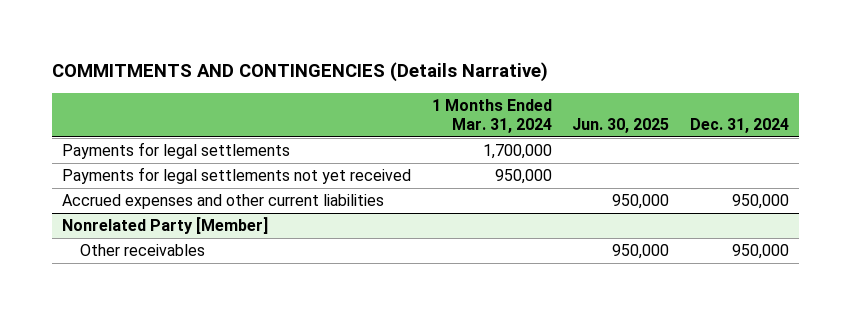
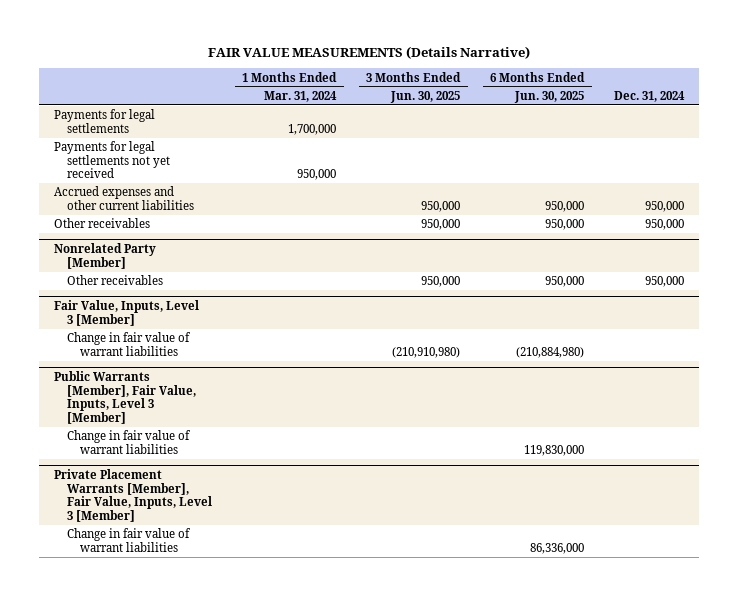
- COMMITMENTS AND CONTINGENCIES (Details Narrative)
+ FAIR VALUE MEASUREMENTS (Details Narrative)
- | 1 Months Ended Mar. 31, 2024 | Jun. 30, 2025 | Dec. 31, 2024
+ | 1 Months Ended Mar. 31, 2024 | 3 Months Ended Jun. 30, 2025 | 6 Months Ended Jun. 30, 2025 | Dec. 31, 2024
+ Other receivables | | 950,000 | 950,000 | 950,000
+ Fair Value, Inputs, Level 3 [Member]
+ Change in fair value of warrant liabilities | | (210,910,980) | (210,884,980) |
+ Public Warrants [Member], Fair Value, Inputs, Level 3 [Member]
+ Change in fair value of warrant liabilities | | | 119,830,000 |
+ Private Placement Warrants [Member], Fair Value, Inputs, Level 3 [Member]
+ Change in fair value of warrant liabilities | | | 86,336,000 |

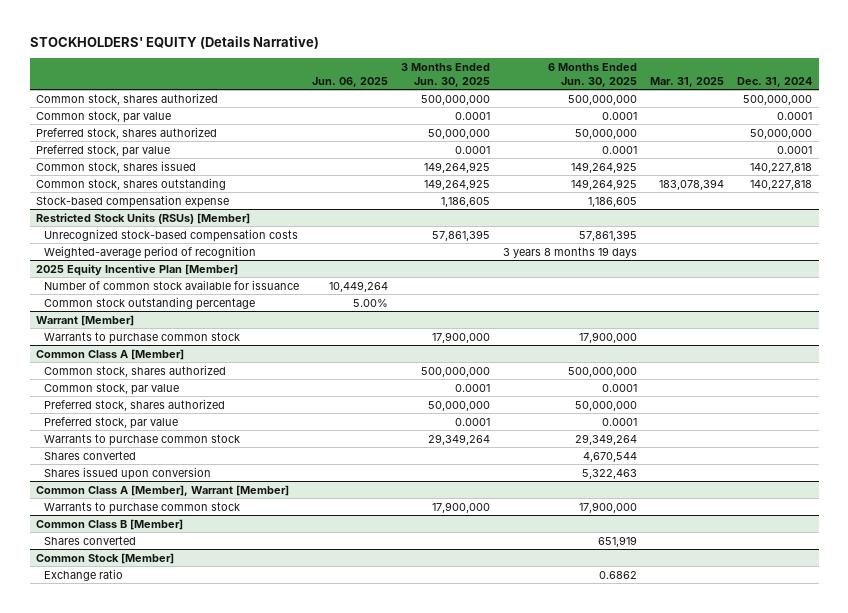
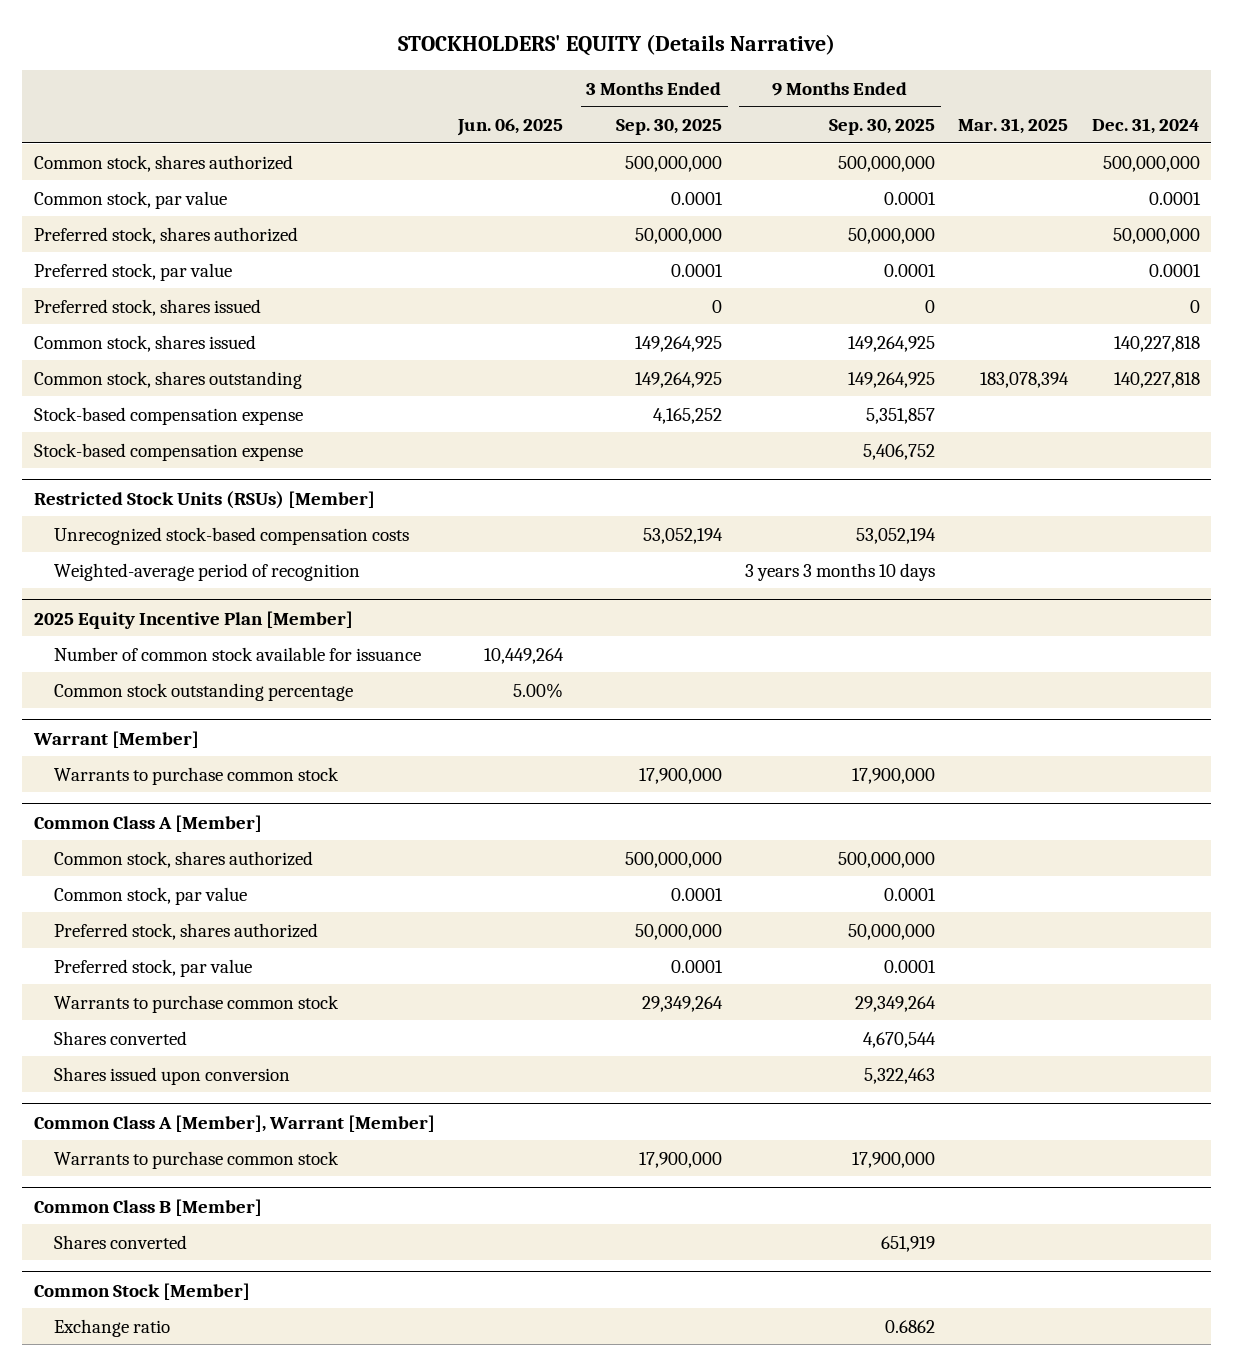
- | Jun. 06, 2025 | 3 Months Ended Jun. 30, 2025 | 6 Months Ended Jun. 30, 2025 | Mar. 31, 2025 | Dec. 31, 2024
+ | Jun. 06, 2025 | 3 Months Ended Sep. 30, 2025 | 9 Months Ended Sep. 30, 2025 | Mar. 31, 2025 | Dec. 31, 2024
+ Preferred stock, shares issued | | 0 | 0 | | 0
+ Stock-based compensation expense | | | 5,406,752 | |

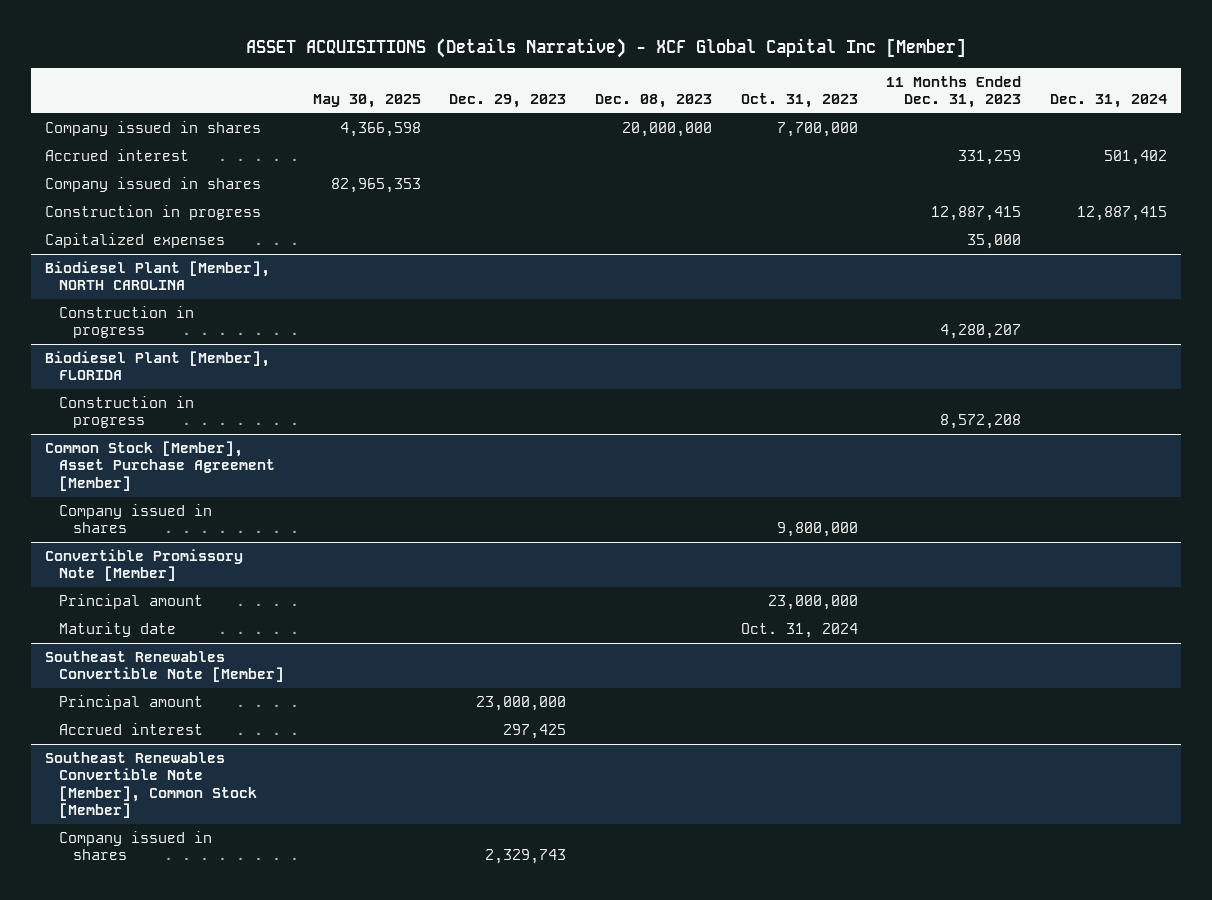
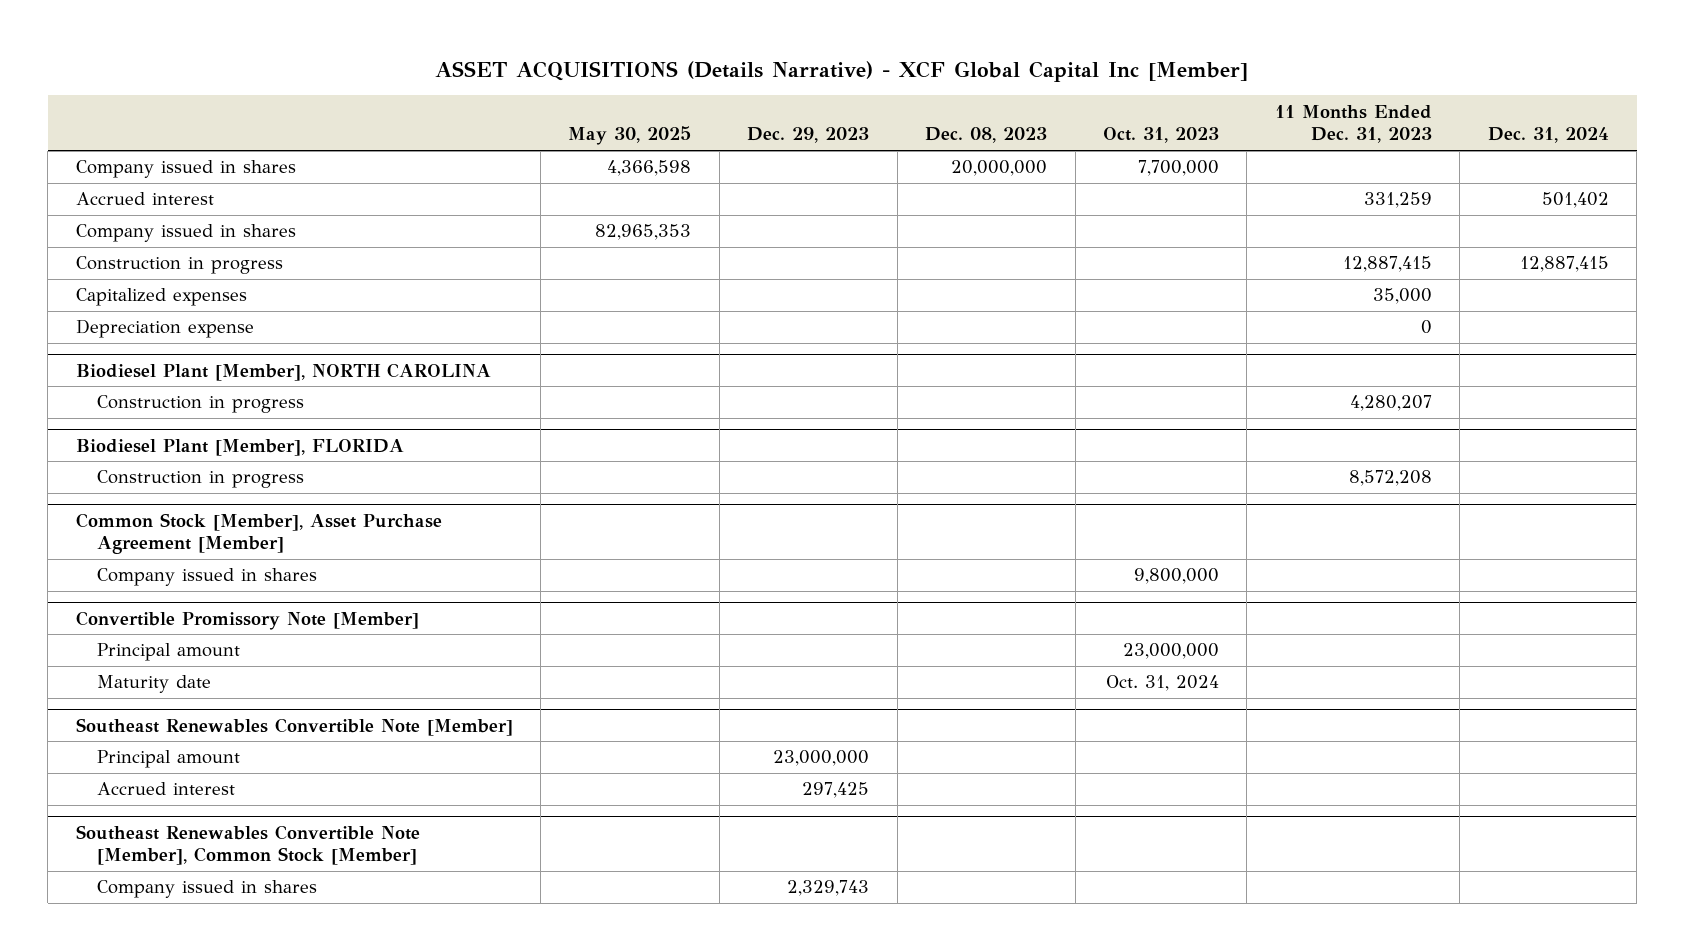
+ Depreciation expense | | | | | 0 |

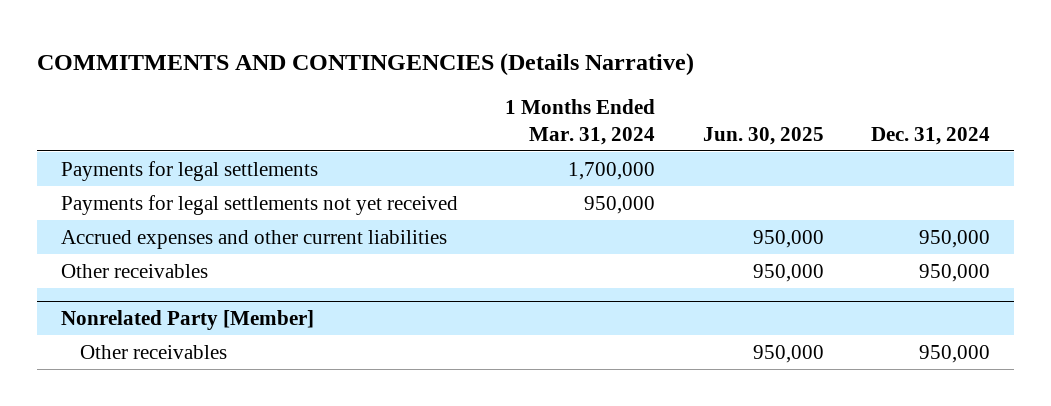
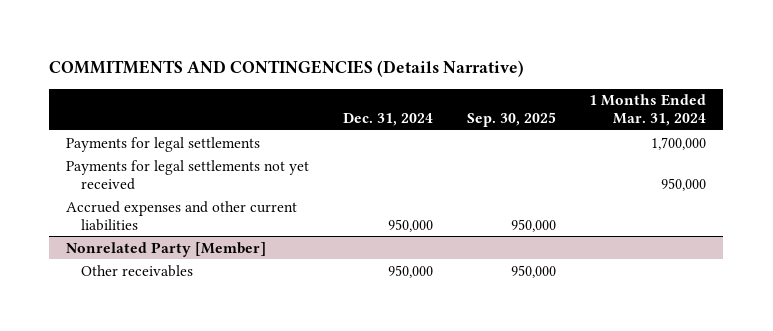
- | 1 Months Ended Mar. 31, 2024 | Jun. 30, 2025 | Dec. 31, 2024
+ | Dec. 31, 2024 | Sep. 30, 2025 | 1 Months Ended Mar. 31, 2024
- Other receivables | | 950,000 | 950,000

